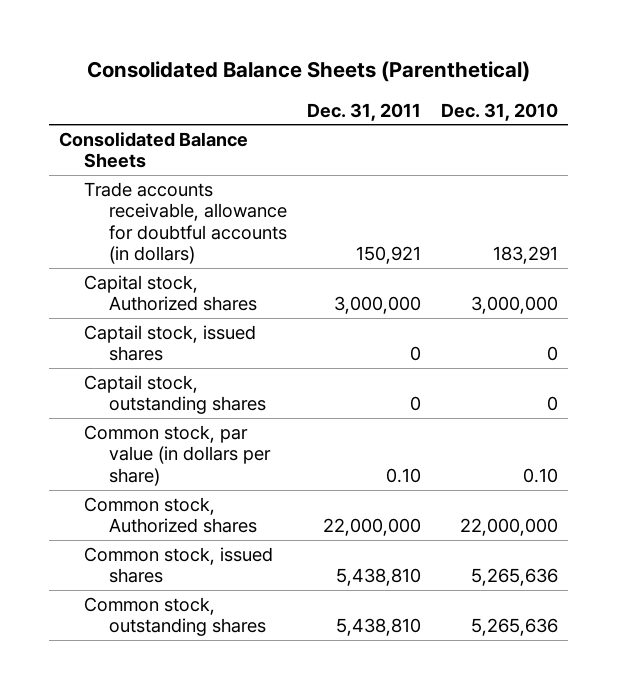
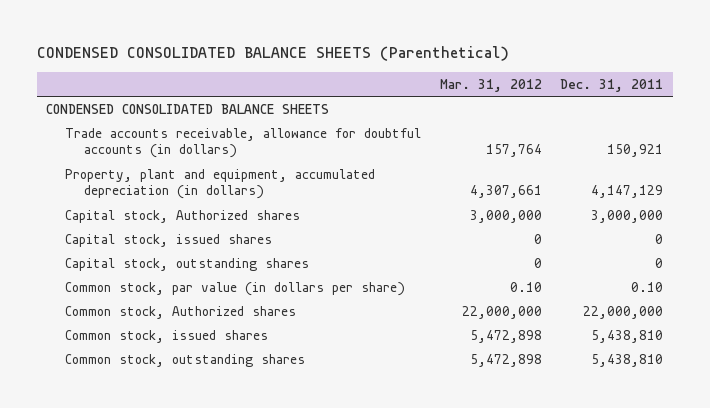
- Consolidated Balance Sheets (Parenthetical)
+ CONDENSED CONSOLIDATED BALANCE SHEETS (Parenthetical)
- | Dec. 31, 2011 | Dec. 31, 2010
+ | Mar. 31, 2012 | Dec. 31, 2011
- Consolidated Balance Sheets
+ CONDENSED CONSOLIDATED BALANCE SHEETS
+ Property, plant and equipment, accumulated depreciation (in dollars) | 4,307,661 | 4,147,129
- Captail stock, issued shares | 0 | 0
- Captail stock, outstanding shares | 0 | 0
+ Capital stock, issued shares | 0 | 0
+ Capital stock, outstanding shares | 0 | 0

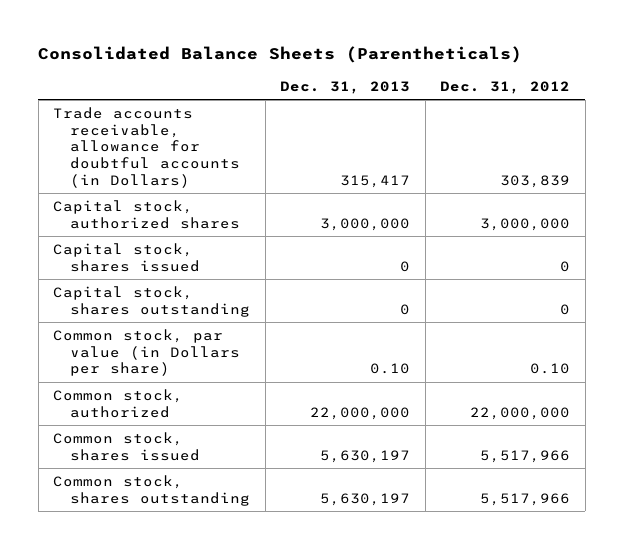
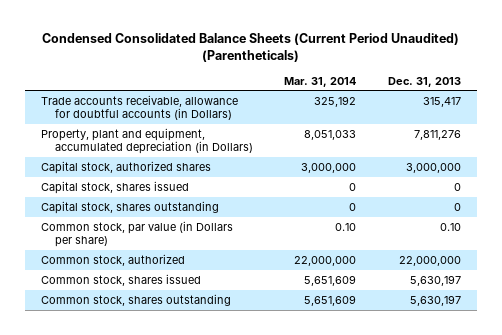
- Consolidated Balance Sheets (Parentheticals)
+ Condensed Consolidated Balance Sheets (Current Period Unaudited) (Parentheticals)
- | Dec. 31, 2013 | Dec. 31, 2012
+ | Mar. 31, 2014 | Dec. 31, 2013
+ Property, plant and equipment, accumulated depreciation (in Dollars) | 8,051,033 | 7,811,276

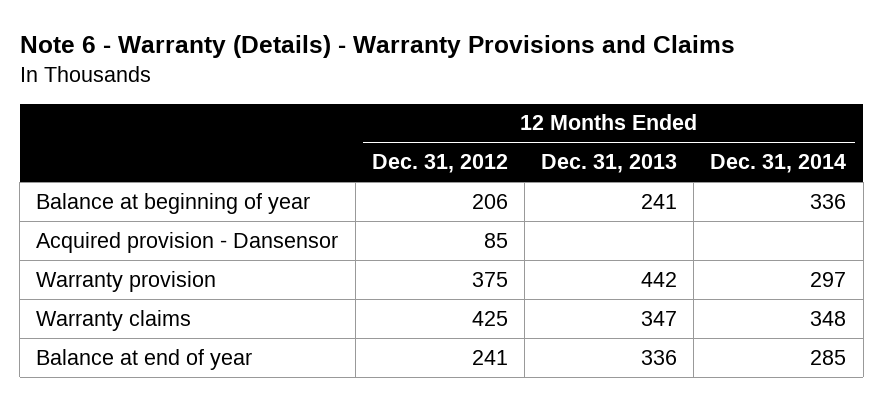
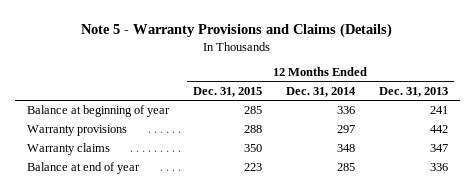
- Note 6 - Warranty (Details) - Warranty Provisions and Claims
+ Note 5 - Warranty Provisions and Claims (Details)
- | 12 Months Ended Dec. 31, 2012 | 12 Months Ended Dec. 31, 2013 | 12 Months Ended Dec. 31, 2014
+ | 12 Months Ended Dec. 31, 2015 | 12 Months Ended Dec. 31, 2014 | 12 Months Ended Dec. 31, 2013
- Acquired provision - Dansensor | 85 | |
- Warranty provision | 375 | 442 | 297
+ Warranty provisions | 288 | 297 | 442

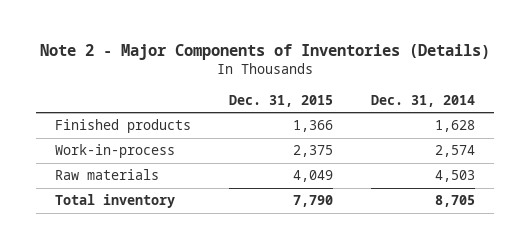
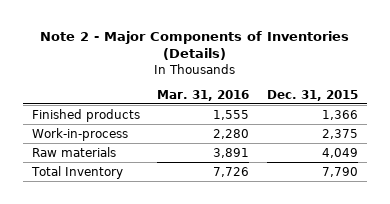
- | Dec. 31, 2015 | Dec. 31, 2014
+ | Mar. 31, 2016 | Dec. 31, 2015
- Total inventory | 7,790 | 8,705
+ Total Inventory | 7,726 | 7,790

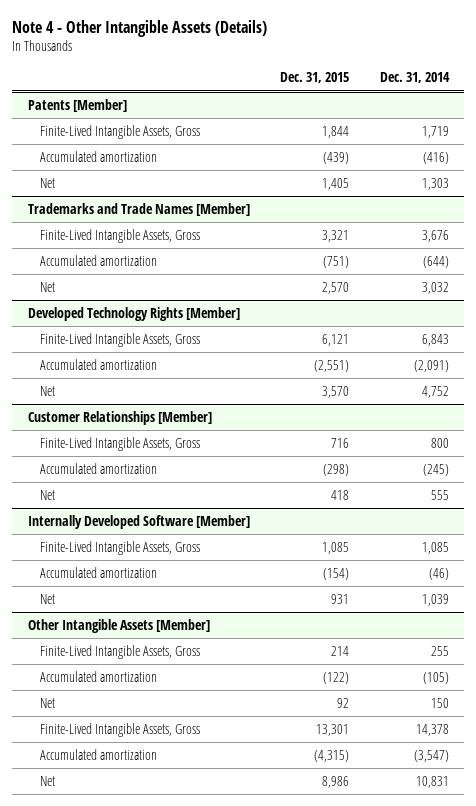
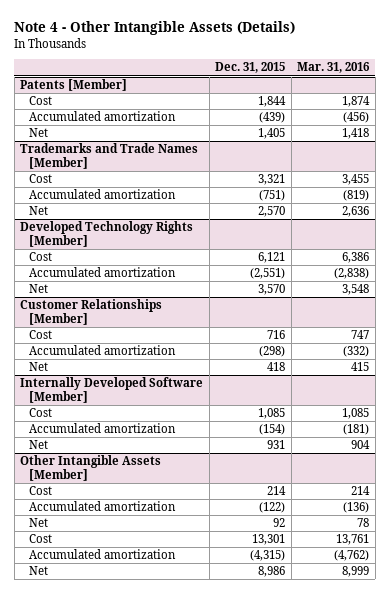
- | Dec. 31, 2015 | Dec. 31, 2014
+ | Dec. 31, 2015 | Mar. 31, 2016
@ Patents [Member]
- Finite-Lived Intangible Assets, Gross | 1,844 | 1,719
+ Cost | 1,844 | 1,874
@ Trademarks and Trade Names [Member]
- Finite-Lived Intangible Assets, Gross | 3,321 | 3,676
+ Cost | 3,321 | 3,455
@ Developed Technology Rights [Member]
- Finite-Lived Intangible Assets, Gross | 6,121 | 6,843
+ Cost | 6,121 | 6,386
@ Customer Relationships [Member]
- Finite-Lived Intangible Assets, Gross | 716 | 800
+ Cost | 716 | 747
@ Internally Developed Software [Member]
- Finite-Lived Intangible Assets, Gross | 1,085 | 1,085
+ Cost | 1,085 | 1,085
@ Other Intangible Assets [Member]
- Finite-Lived Intangible Assets, Gross | 214 | 255
+ Cost | 214 | 214
- Finite-Lived Intangible Assets, Gross | 13,301 | 14,378
+ Cost | 13,301 | 13,761

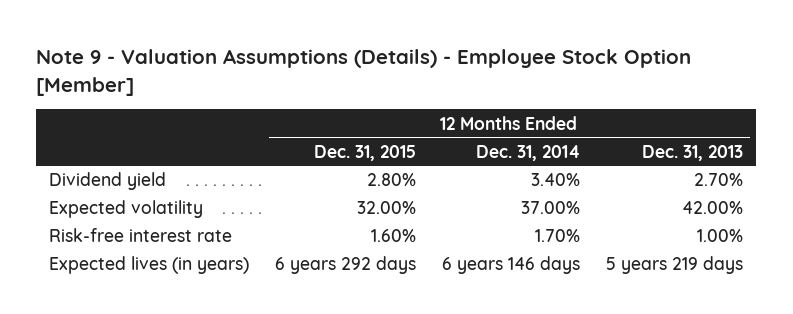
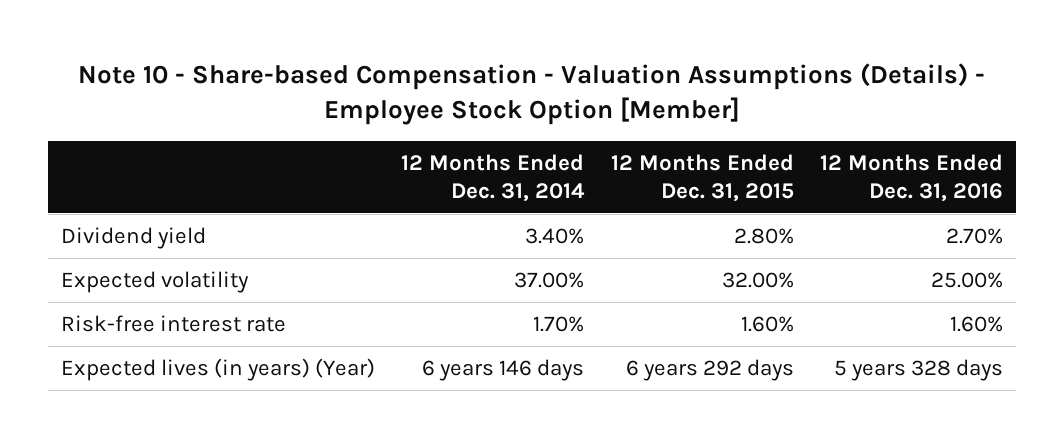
- Note 9 - Valuation Assumptions (Details) - Employee Stock Option [Member]
+ Note 10 - Share-based Compensation - Valuation Assumptions (Details) - Employee Stock Option [Member]
- | 12 Months Ended Dec. 31, 2015 | 12 Months Ended Dec. 31, 2014 | 12 Months Ended Dec. 31, 2013
+ | 12 Months Ended Dec. 31, 2014 | 12 Months Ended Dec. 31, 2015 | 12 Months Ended Dec. 31, 2016
- Expected lives (in years) | 6 years 292 days | 6 years 146 days | 5 years 219 days
+ Expected lives (in years) (Year) | 6 years 146 days | 6 years 292 days | 5 years 328 days

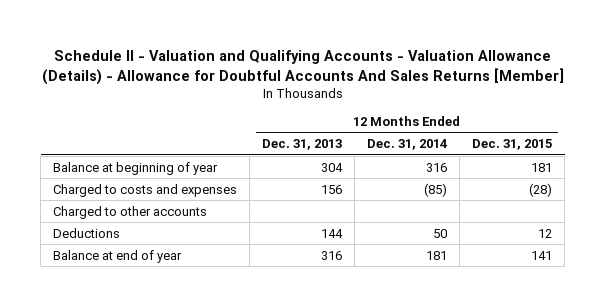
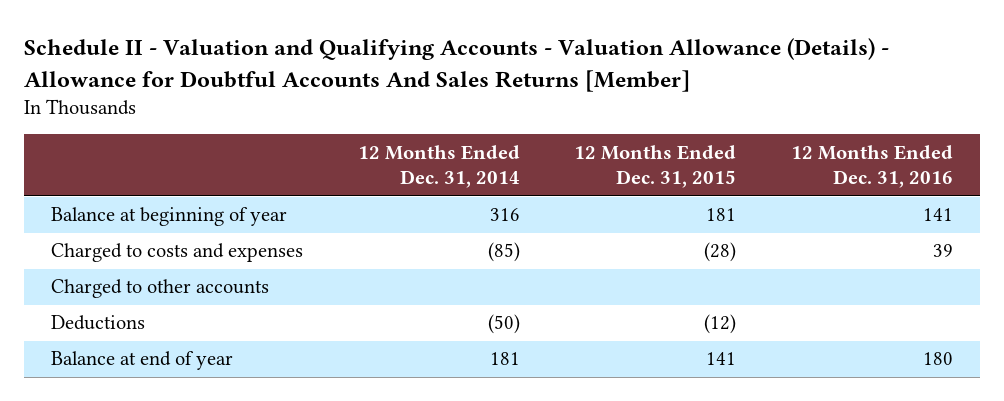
- | 12 Months Ended Dec. 31, 2013 | 12 Months Ended Dec. 31, 2014 | 12 Months Ended Dec. 31, 2015
+ | 12 Months Ended Dec. 31, 2014 | 12 Months Ended Dec. 31, 2015 | 12 Months Ended Dec. 31, 2016
- Deductions | 144 | 50 | 12
+ Deductions | (50) | (12) |

